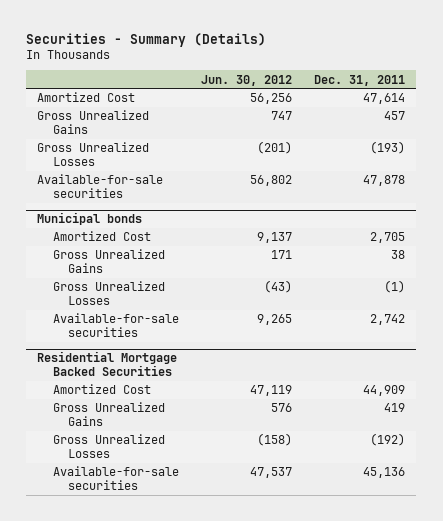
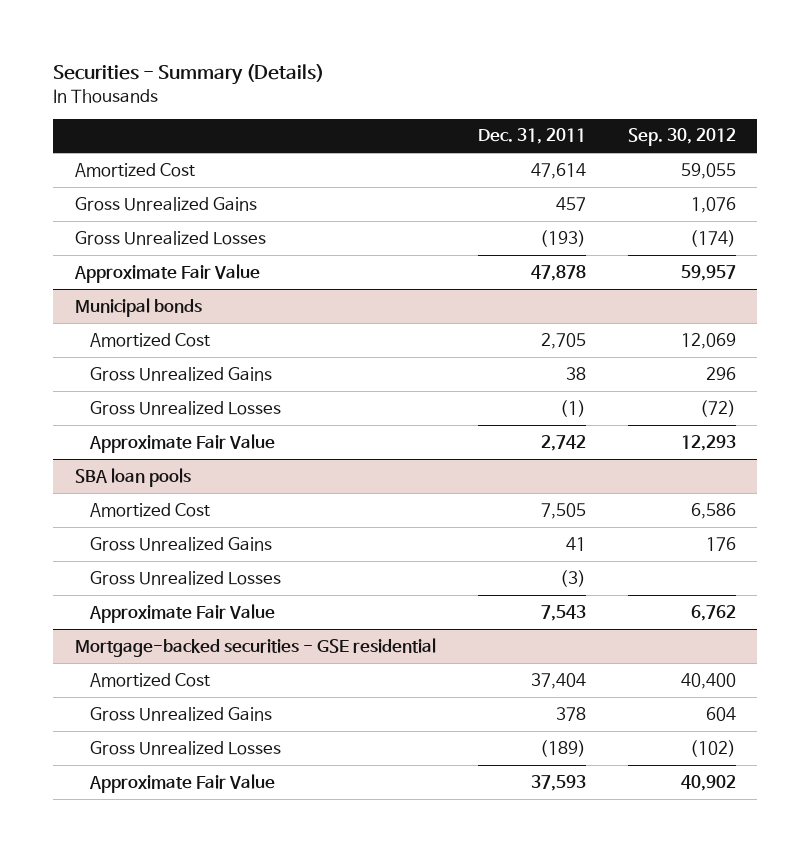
- | Jun. 30, 2012 | Dec. 31, 2011
+ | Dec. 31, 2011 | Sep. 30, 2012
- Available-for-sale securities | 56,802 | 47,878
+ Approximate Fair Value | 47,878 | 59,957
@ Municipal bonds
- Available-for-sale securities | 9,265 | 2,742
- Residential Mortgage Backed Securities
- Amortized Cost | 47,119 | 44,909
- Gross Unrealized Gains | 576 | 419
- Gross Unrealized Losses | (158) | (192)
- Available-for-sale securities | 47,537 | 45,136
@ Municipal bonds
+ Approximate Fair Value | 2,742 | 12,293
+ SBA loan pools
+ Amortized Cost | 7,505 | 6,586
+ Gross Unrealized Gains | 41 | 176
+ Gross Unrealized Losses | (3) |
+ Approximate Fair Value | 7,543 | 6,762
+ Mortgage-backed securities - GSE residential
+ Amortized Cost | 37,404 | 40,400
+ Gross Unrealized Gains | 378 | 604
+ Gross Unrealized Losses | (189) | (102)
+ Approximate Fair Value | 37,593 | 40,902

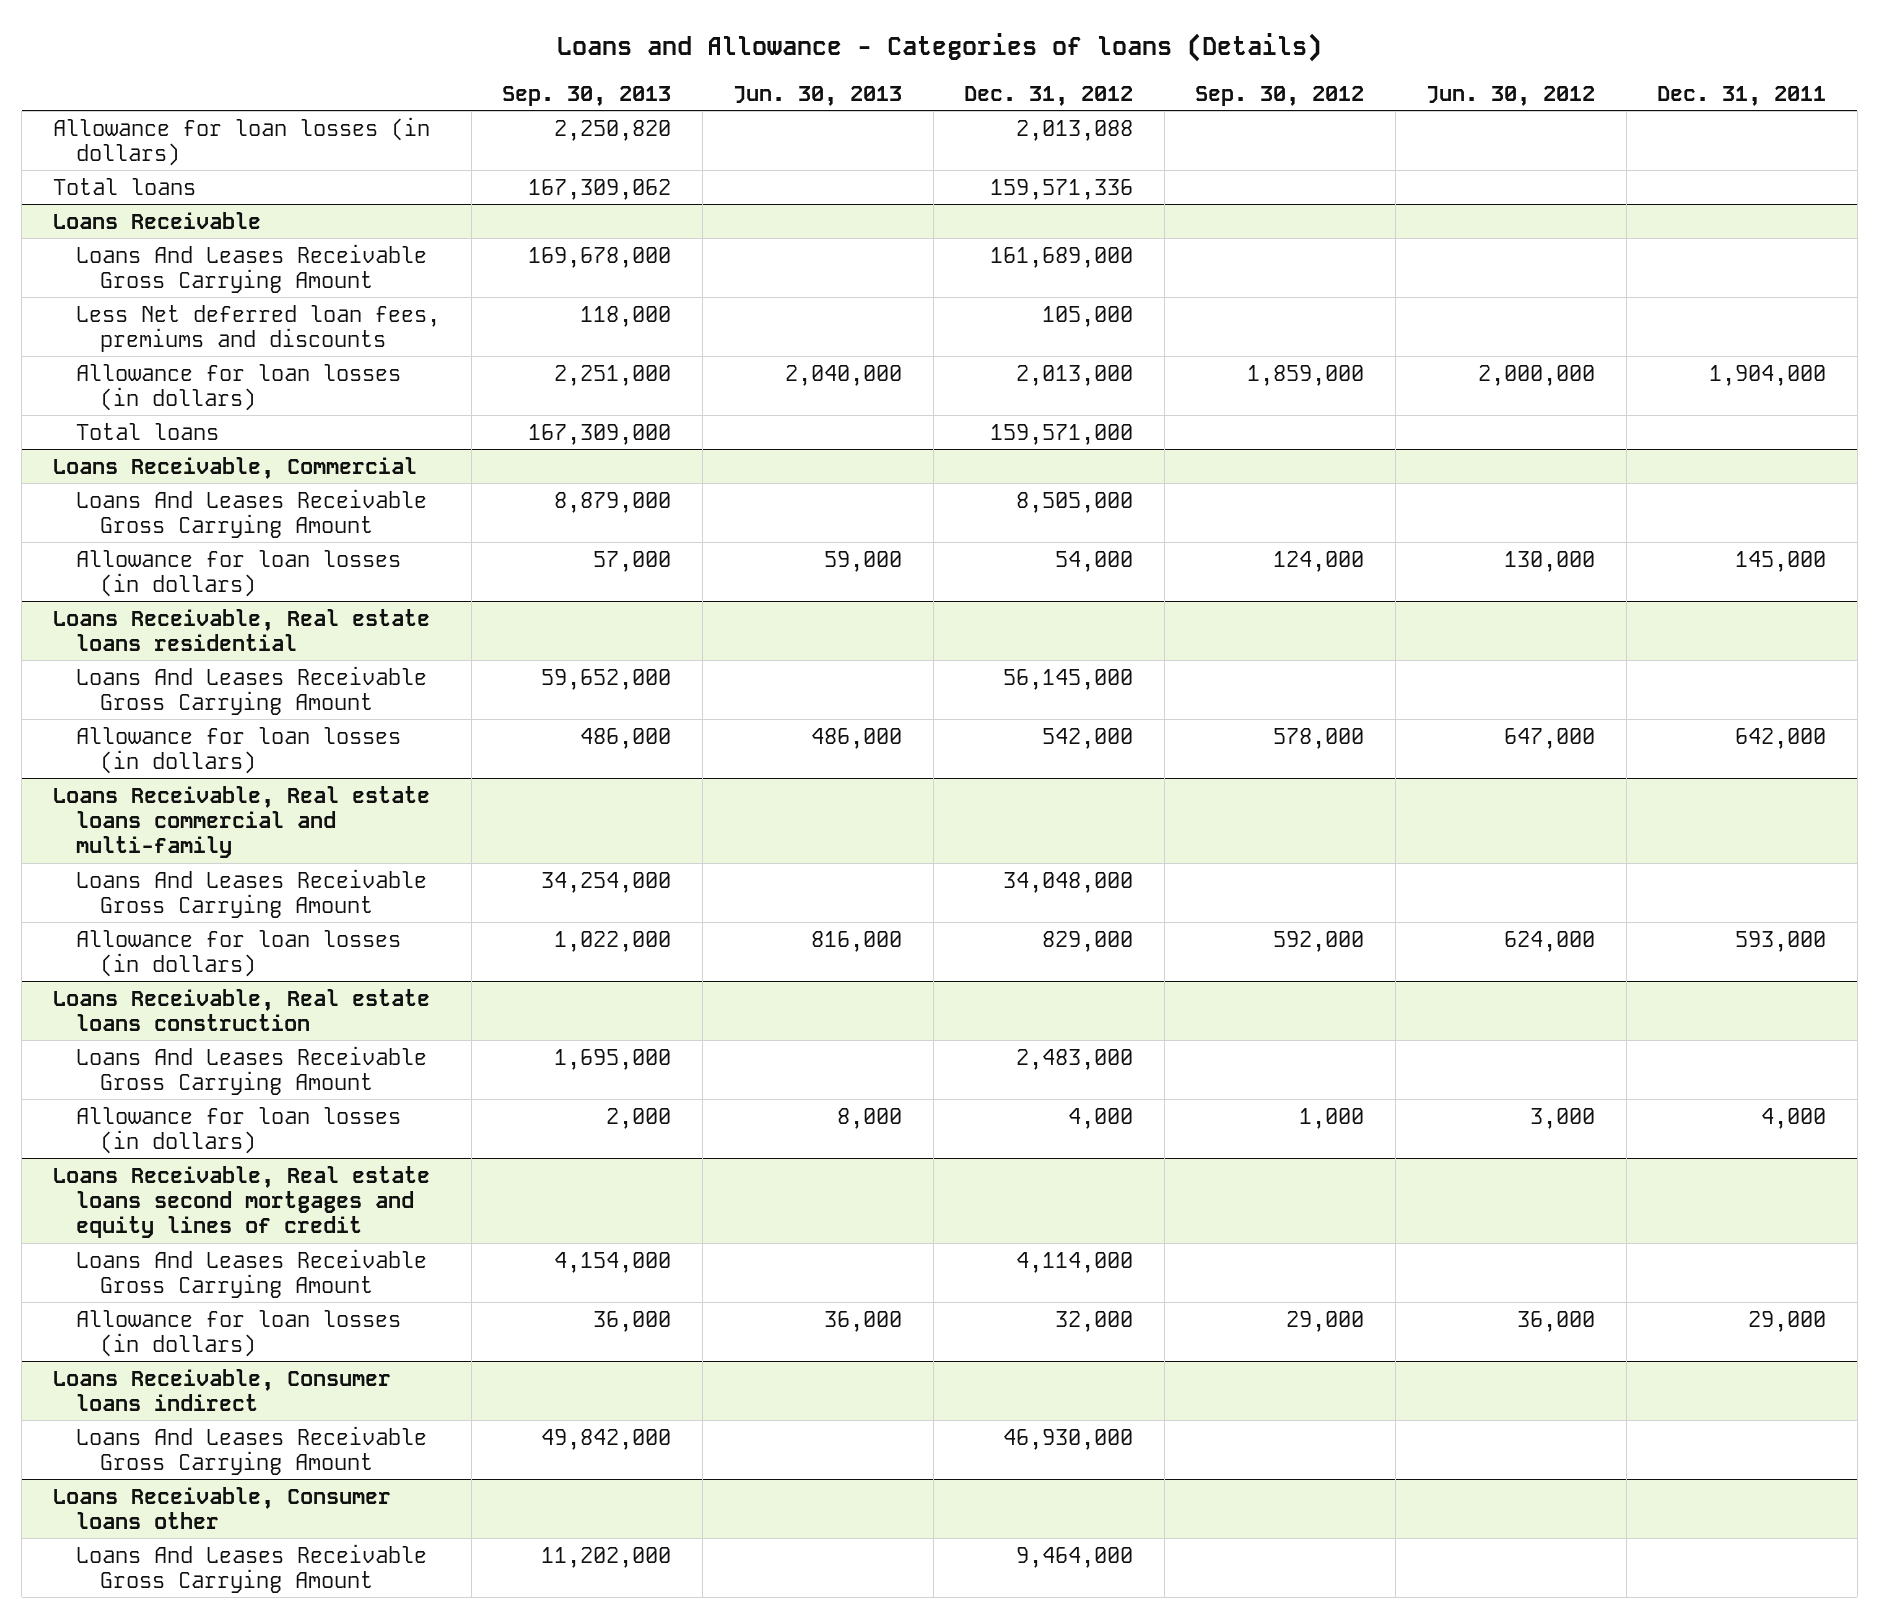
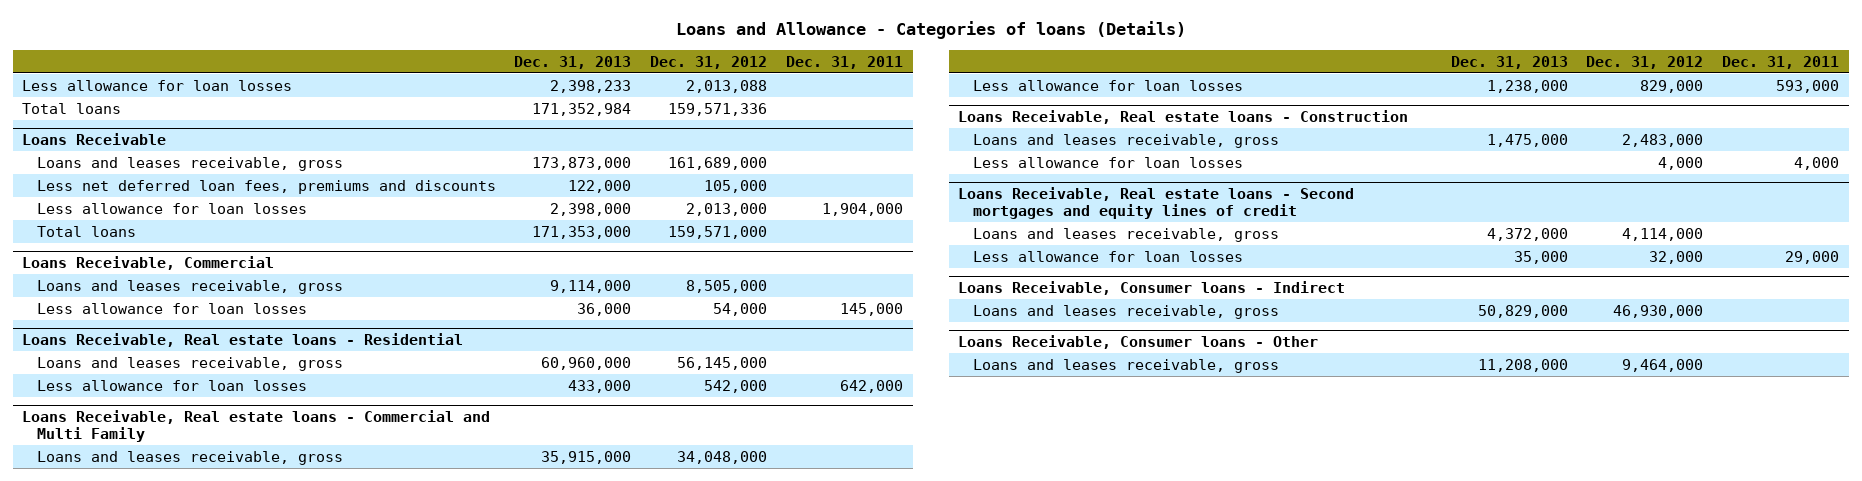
- | Sep. 30, 2013 | Jun. 30, 2013 | Dec. 31, 2012 | Sep. 30, 2012 | Jun. 30, 2012 | Dec. 31, 2011
+ | Dec. 31, 2013 | Dec. 31, 2012 | Dec. 31, 2011
- Allowance for loan losses (in dollars) | 2,250,820 | | 2,013,088 | | |
+ Less allowance for loan losses | 2,398,233 | 2,013,088 |
@ Loans Receivable
- Loans And Leases Receivable Gross Carrying Amount | 169,678,000 | | 161,689,000 | | |
- Less Net deferred loan fees, premiums and discounts | 118,000 | | 105,000 | | |
- Allowance for loan losses (in dollars) | 2,251,000 | 2,040,000 | 2,013,000 | 1,859,000 | 2,000,000 | 1,904,000
+ Loans and leases receivable, gross | 173,873,000 | 161,689,000 |
+ Less net deferred loan fees, premiums and discounts | 122,000 | 105,000 |
+ Less allowance for loan losses | 2,398,000 | 2,013,000 | 1,904,000
@ Loans Receivable, Commercial
- Loans And Leases Receivable Gross Carrying Amount | 8,879,000 | | 8,505,000 | | |
- Allowance for loan losses (in dollars) | 57,000 | 59,000 | 54,000 | 124,000 | 130,000 | 145,000
- Loans Receivable, Real estate loans residential
- Loans And Leases Receivable Gross Carrying Amount | 59,652,000 | | 56,145,000 | | |
- Allowance for loan losses (in dollars) | 486,000 | 486,000 | 542,000 | 578,000 | 647,000 | 642,000
- Loans Receivable, Real estate loans commercial and multi-family
- Loans And Leases Receivable Gross Carrying Amount | 34,254,000 | | 34,048,000 | | |
- Allowance for loan losses (in dollars) | 1,022,000 | 816,000 | 829,000 | 592,000 | 624,000 | 593,000
- Loans Receivable, Real estate loans construction
- Loans And Leases Receivable Gross Carrying Amount | 1,695,000 | | 2,483,000 | | |
- Allowance for loan losses (in dollars) | 2,000 | 8,000 | 4,000 | 1,000 | 3,000 | 4,000
- Loans Receivable, Real estate loans second mortgages and equity lines of credit
- Loans And Leases Receivable Gross Carrying Amount | 4,154,000 | | 4,114,000 | | |
- Allowance for loan losses (in dollars) | 36,000 | 36,000 | 32,000 | 29,000 | 36,000 | 29,000
- Loans Receivable, Consumer loans indirect
- Loans And Leases Receivable Gross Carrying Amount | 49,842,000 | | 46,930,000 | | |
- Loans Receivable, Consumer loans other
- Loans And Leases Receivable Gross Carrying Amount | 11,202,000 | | 9,464,000 | | |
@ Loans Receivable, Commercial
+ Loans and leases receivable, gross | 9,114,000 | 8,505,000 |
+ Less allowance for loan losses | 36,000 | 54,000 | 145,000
+ Loans Receivable, Real estate loans - Residential
+ Loans and leases receivable, gross | 60,960,000 | 56,145,000 |
+ Less allowance for loan losses | 433,000 | 542,000 | 642,000
+ Loans Receivable, Real estate loans - Commercial and Multi Family
+ Loans and leases receivable, gross | 35,915,000 | 34,048,000 |
+ Less allowance for loan losses | 1,238,000 | 829,000 | 593,000
+ Loans Receivable, Real estate loans - Construction
+ Loans and leases receivable, gross | 1,475,000 | 2,483,000 |
+ Less allowance for loan losses | | 4,000 | 4,000
+ Loans Receivable, Real estate loans - Second mortgages and equity lines of credit
+ Loans and leases receivable, gross | 4,372,000 | 4,114,000 |
+ Less allowance for loan losses | 35,000 | 32,000 | 29,000
+ Loans Receivable, Consumer loans - Indirect
+ Loans and leases receivable, gross | 50,829,000 | 46,930,000 |
+ Loans Receivable, Consumer loans - Other
+ Loans and leases receivable, gross | 11,208,000 | 9,464,000 |

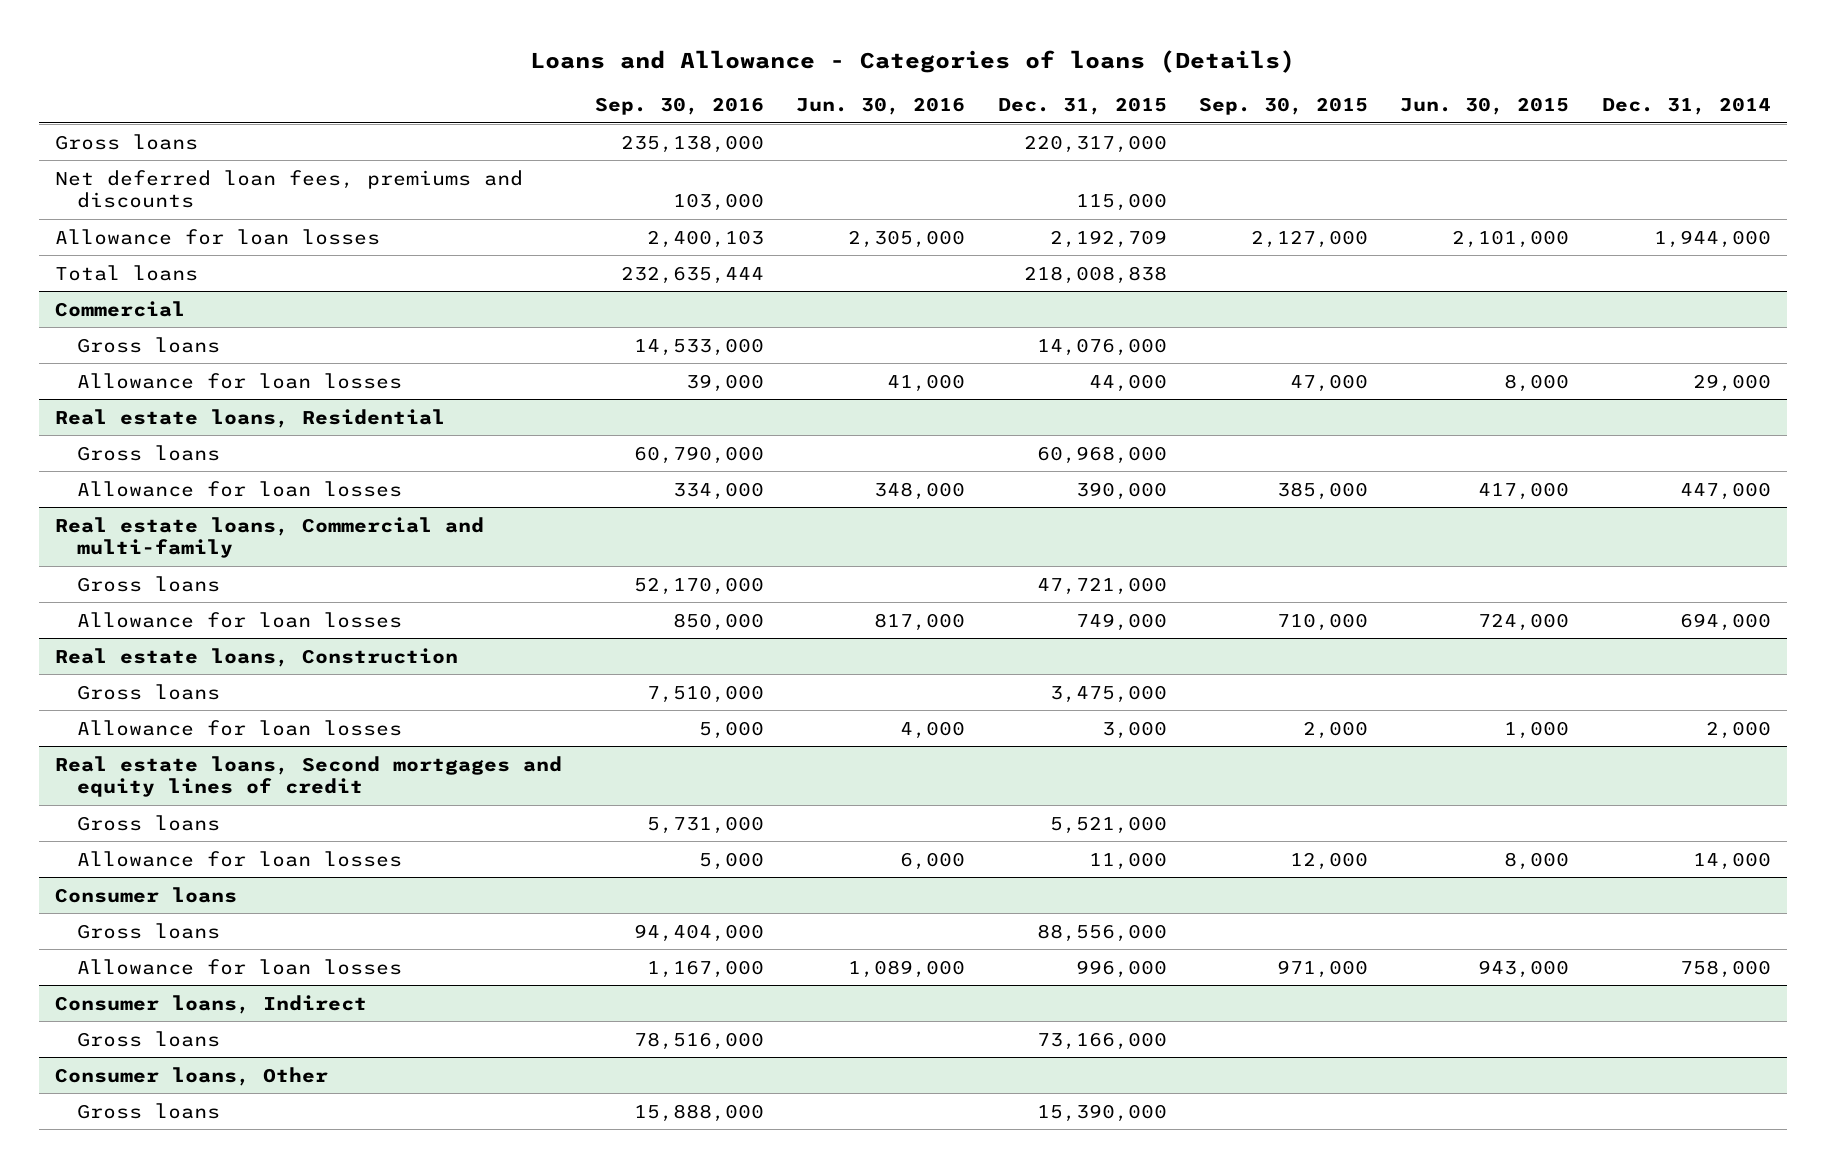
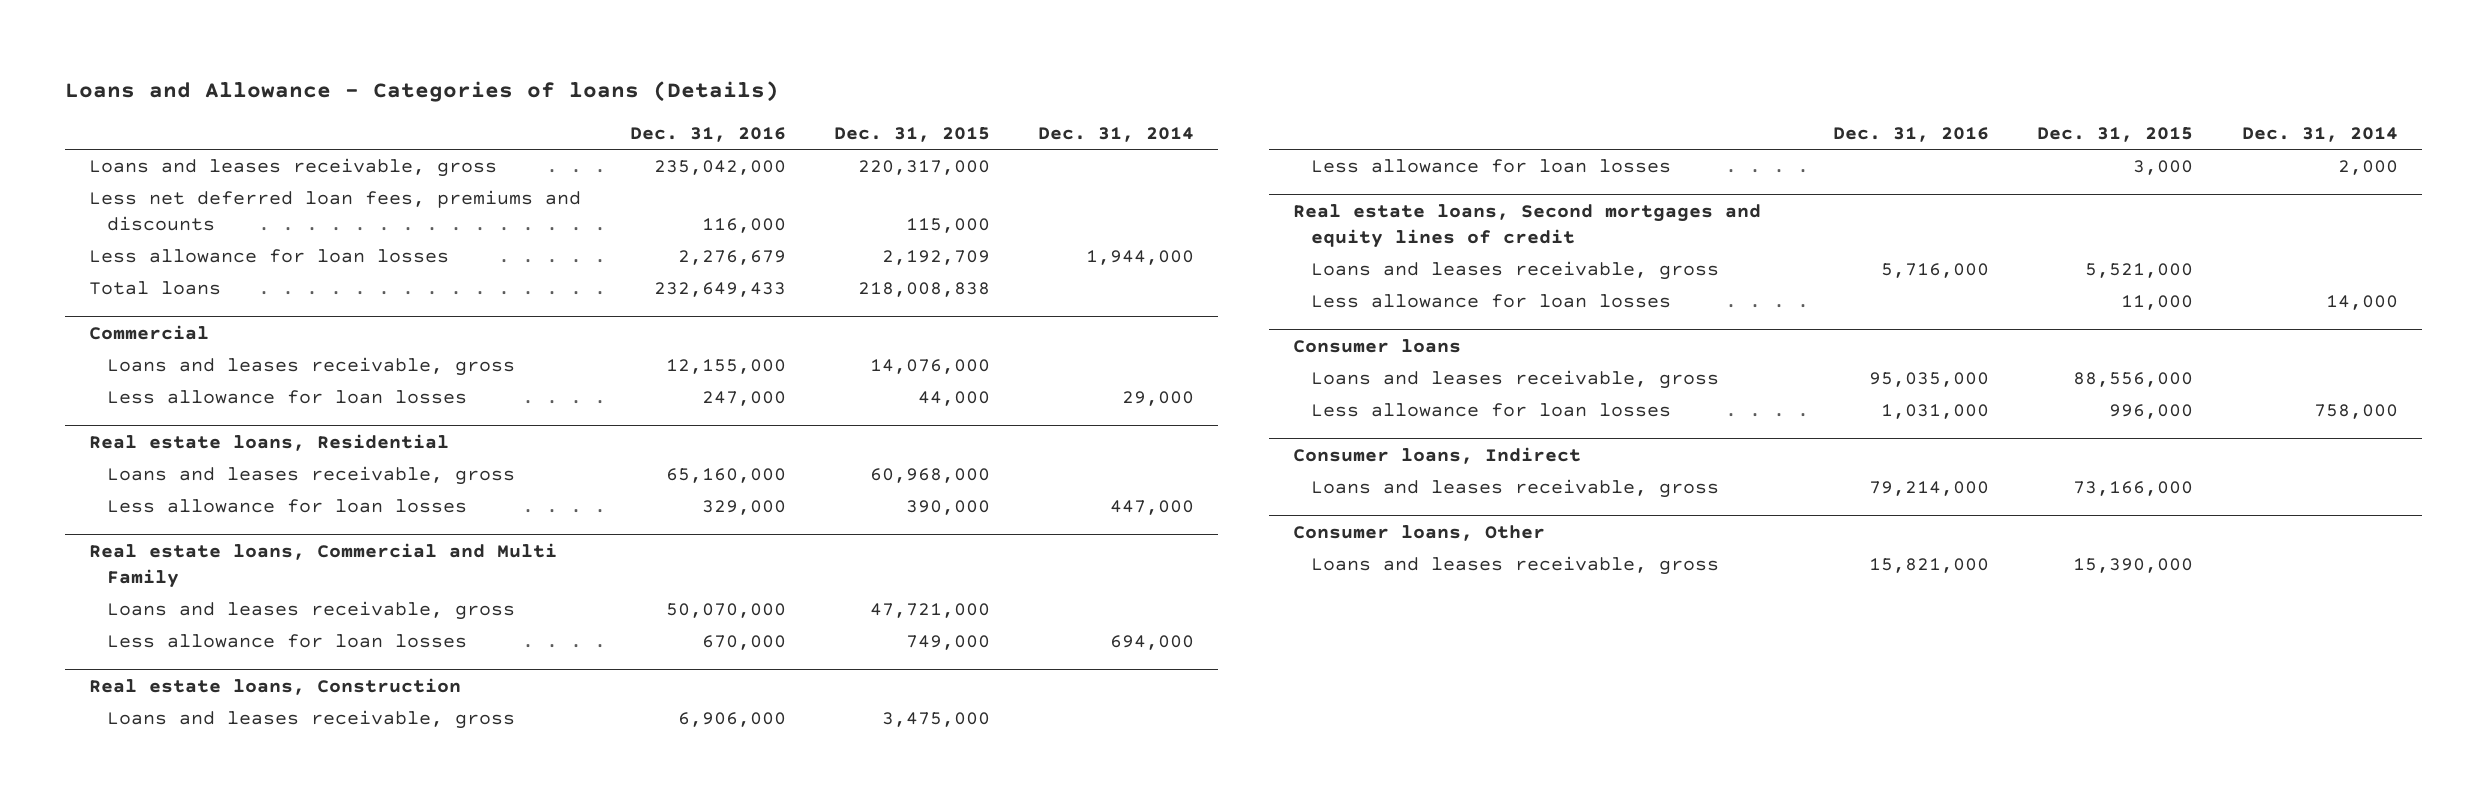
- | Sep. 30, 2016 | Jun. 30, 2016 | Dec. 31, 2015 | Sep. 30, 2015 | Jun. 30, 2015 | Dec. 31, 2014
+ | Dec. 31, 2016 | Dec. 31, 2015 | Dec. 31, 2014
- Gross loans | 235,138,000 | | 220,317,000 | | |
- Net deferred loan fees, premiums and discounts | 103,000 | | 115,000 | | |
- Allowance for loan losses | 2,400,103 | 2,305,000 | 2,192,709 | 2,127,000 | 2,101,000 | 1,944,000
+ Loans and leases receivable, gross | 235,042,000 | 220,317,000 |
+ Less net deferred loan fees, premiums and discounts | 116,000 | 115,000 |
+ Less allowance for loan losses | 2,276,679 | 2,192,709 | 1,944,000
@ Commercial
- Gross loans | 14,533,000 | | 14,076,000 | | |
- Allowance for loan losses | 39,000 | 41,000 | 44,000 | 47,000 | 8,000 | 29,000
+ Loans and leases receivable, gross | 12,155,000 | 14,076,000 |
+ Less allowance for loan losses | 247,000 | 44,000 | 29,000
@ Real estate loans, Residential
- Gross loans | 60,790,000 | | 60,968,000 | | |
- Allowance for loan losses | 334,000 | 348,000 | 390,000 | 385,000 | 417,000 | 447,000
- Real estate loans, Commercial and multi-family
- Gross loans | 52,170,000 | | 47,721,000 | | |
- Allowance for loan losses | 850,000 | 817,000 | 749,000 | 710,000 | 724,000 | 694,000
@ Real estate loans, Residential
+ Loans and leases receivable, gross | 65,160,000 | 60,968,000 |
+ Less allowance for loan losses | 329,000 | 390,000 | 447,000
+ Real estate loans, Commercial and Multi Family
+ Loans and leases receivable, gross | 50,070,000 | 47,721,000 |
+ Less allowance for loan losses | 670,000 | 749,000 | 694,000
@ Real estate loans, Construction
- Gross loans | 7,510,000 | | 3,475,000 | | |
- Allowance for loan losses | 5,000 | 4,000 | 3,000 | 2,000 | 1,000 | 2,000
+ Loans and leases receivable, gross | 6,906,000 | 3,475,000 |
+ Less allowance for loan losses | | 3,000 | 2,000
@ Real estate loans, Second mortgages and equity lines of credit
- Gross loans | 5,731,000 | | 5,521,000 | | |
- Allowance for loan losses | 5,000 | 6,000 | 11,000 | 12,000 | 8,000 | 14,000
+ Loans and leases receivable, gross | 5,716,000 | 5,521,000 |
+ Less allowance for loan losses | | 11,000 | 14,000
@ Consumer loans
- Gross loans | 94,404,000 | | 88,556,000 | | |
- Allowance for loan losses | 1,167,000 | 1,089,000 | 996,000 | 971,000 | 943,000 | 758,000
+ Loans and leases receivable, gross | 95,035,000 | 88,556,000 |
+ Less allowance for loan losses | 1,031,000 | 996,000 | 758,000
@ Consumer loans, Indirect
- Gross loans | 78,516,000 | | 73,166,000 | | |
+ Loans and leases receivable, gross | 79,214,000 | 73,166,000 |
@ Consumer loans, Other
- Gross loans | 15,888,000 | | 15,390,000 | | |
+ Loans and leases receivable, gross | 15,821,000 | 15,390,000 |

